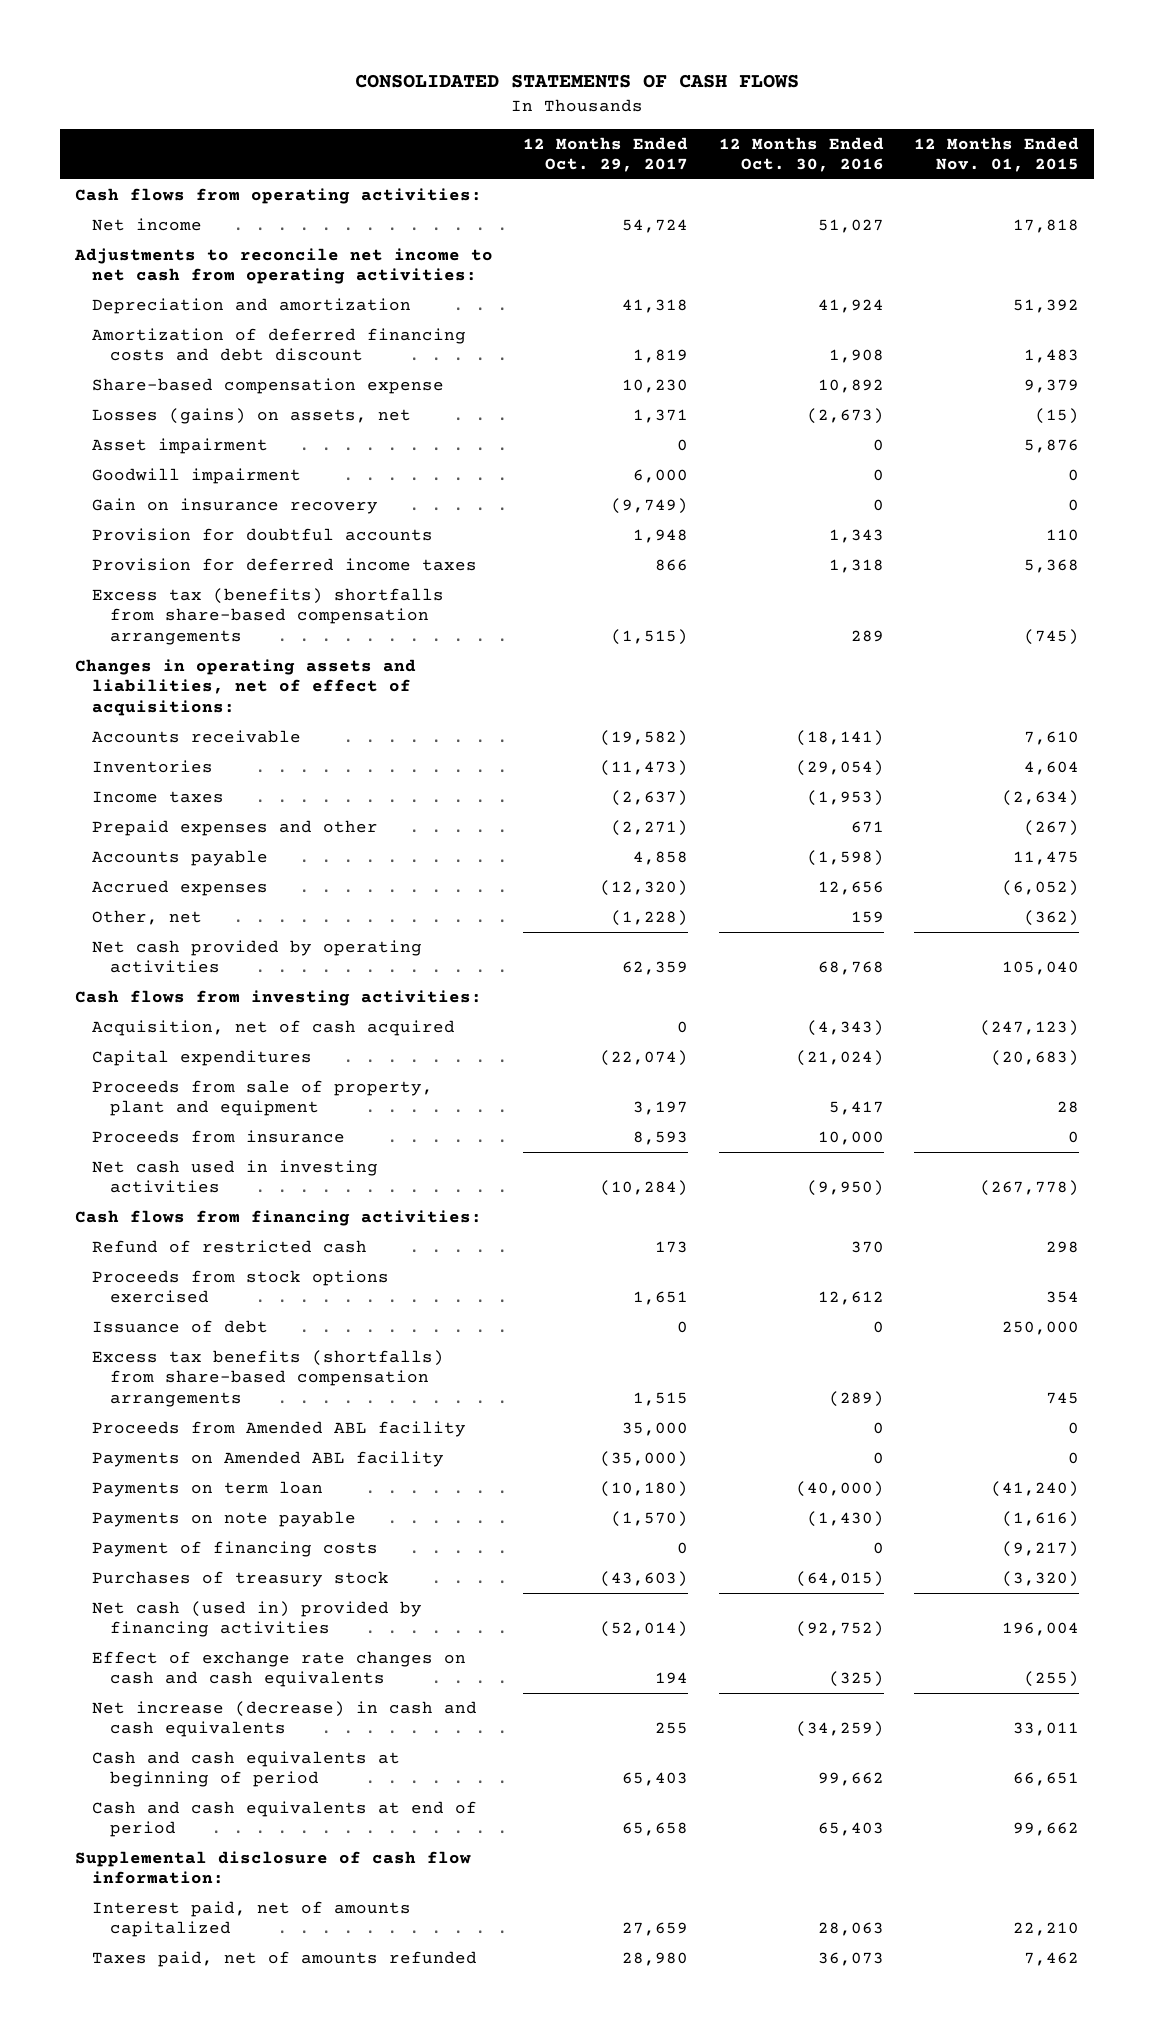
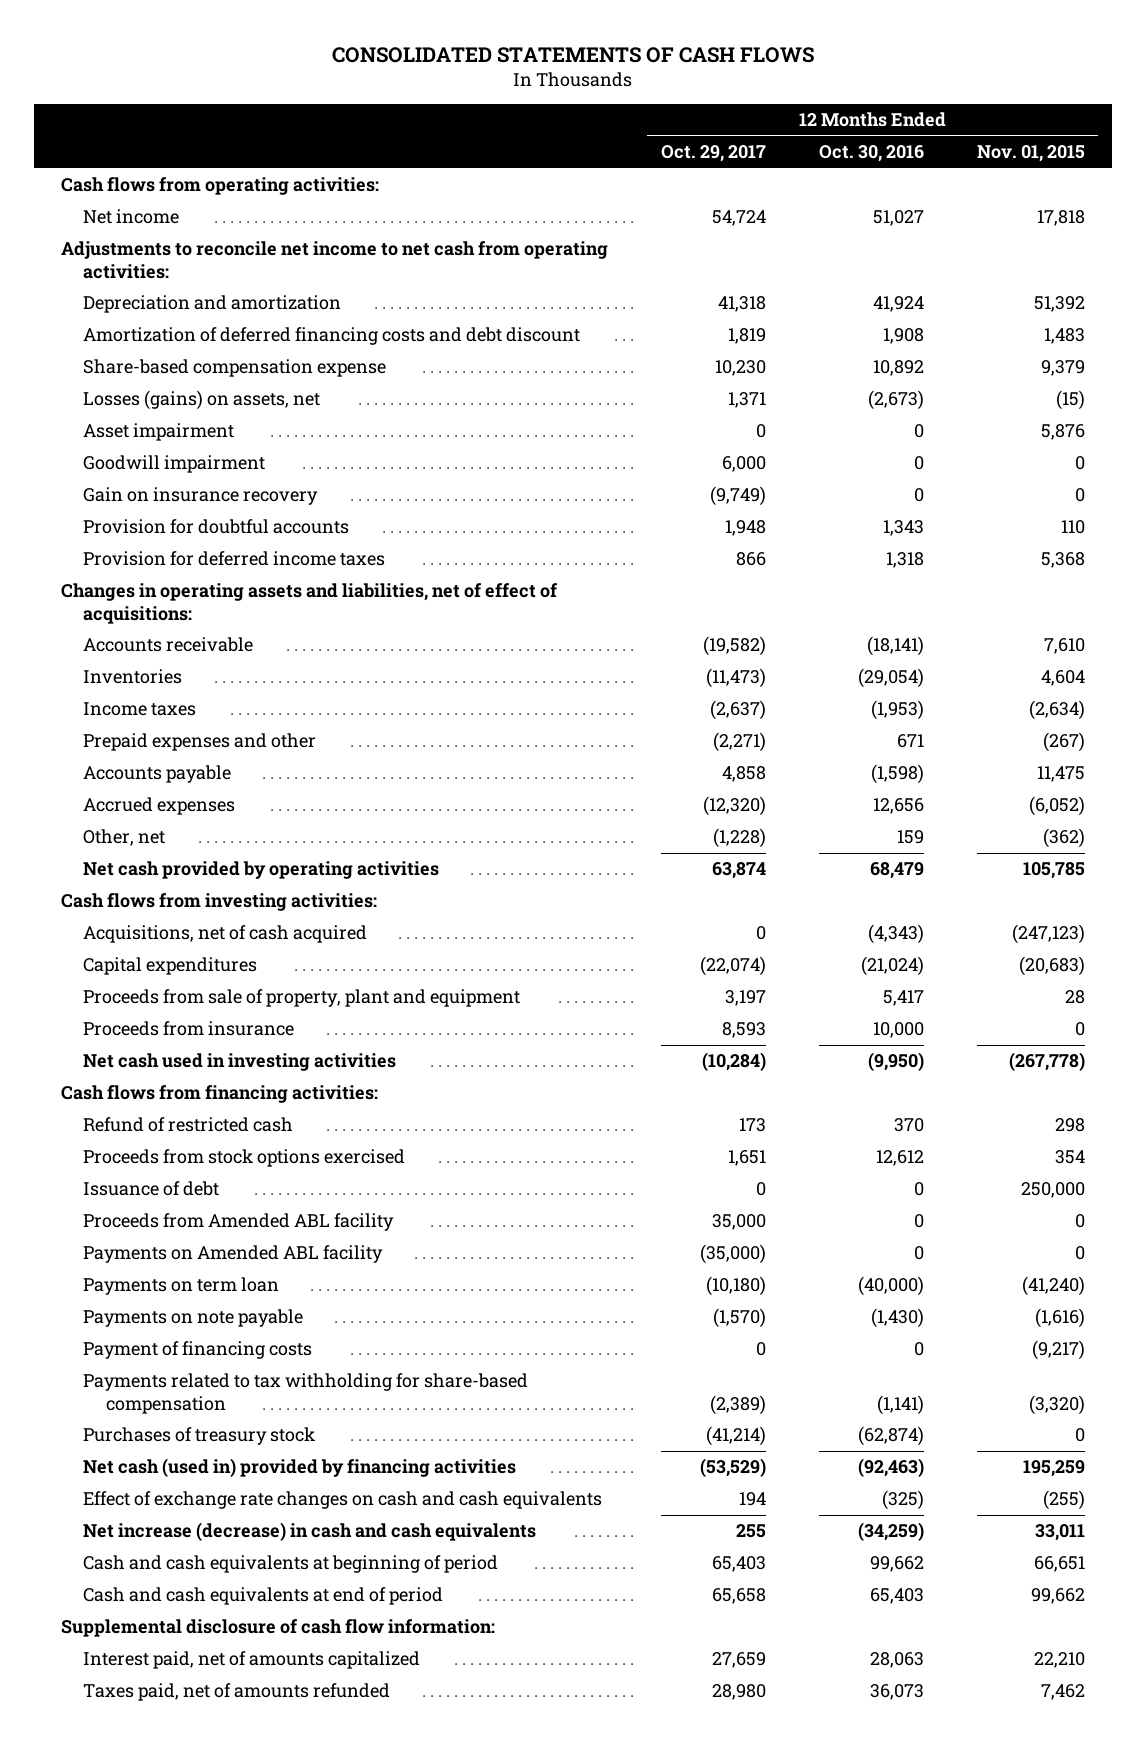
- Excess tax (benefits) shortfalls from share-based compensation arrangements | (1,515) | 289 | (745)
- Net cash provided by operating activities | 62,359 | 68,768 | 105,040
+ Net cash provided by operating activities | 63,874 | 68,479 | 105,785
- Acquisition, net of cash acquired | 0 | (4,343) | (247,123)
+ Acquisitions, net of cash acquired | 0 | (4,343) | (247,123)
- Excess tax benefits (shortfalls) from share-based compensation arrangements | 1,515 | (289) | 745
- Purchases of treasury stock | (43,603) | (64,015) | (3,320)
- Net cash (used in) provided by financing activities | (52,014) | (92,752) | 196,004
+ Payments related to tax withholding for share-based compensation | (2,389) | (1,141) | (3,320)
+ Purchases of treasury stock | (41,214) | (62,874) | 0
+ Net cash (used in) provided by financing activities | (53,529) | (92,463) | 195,259

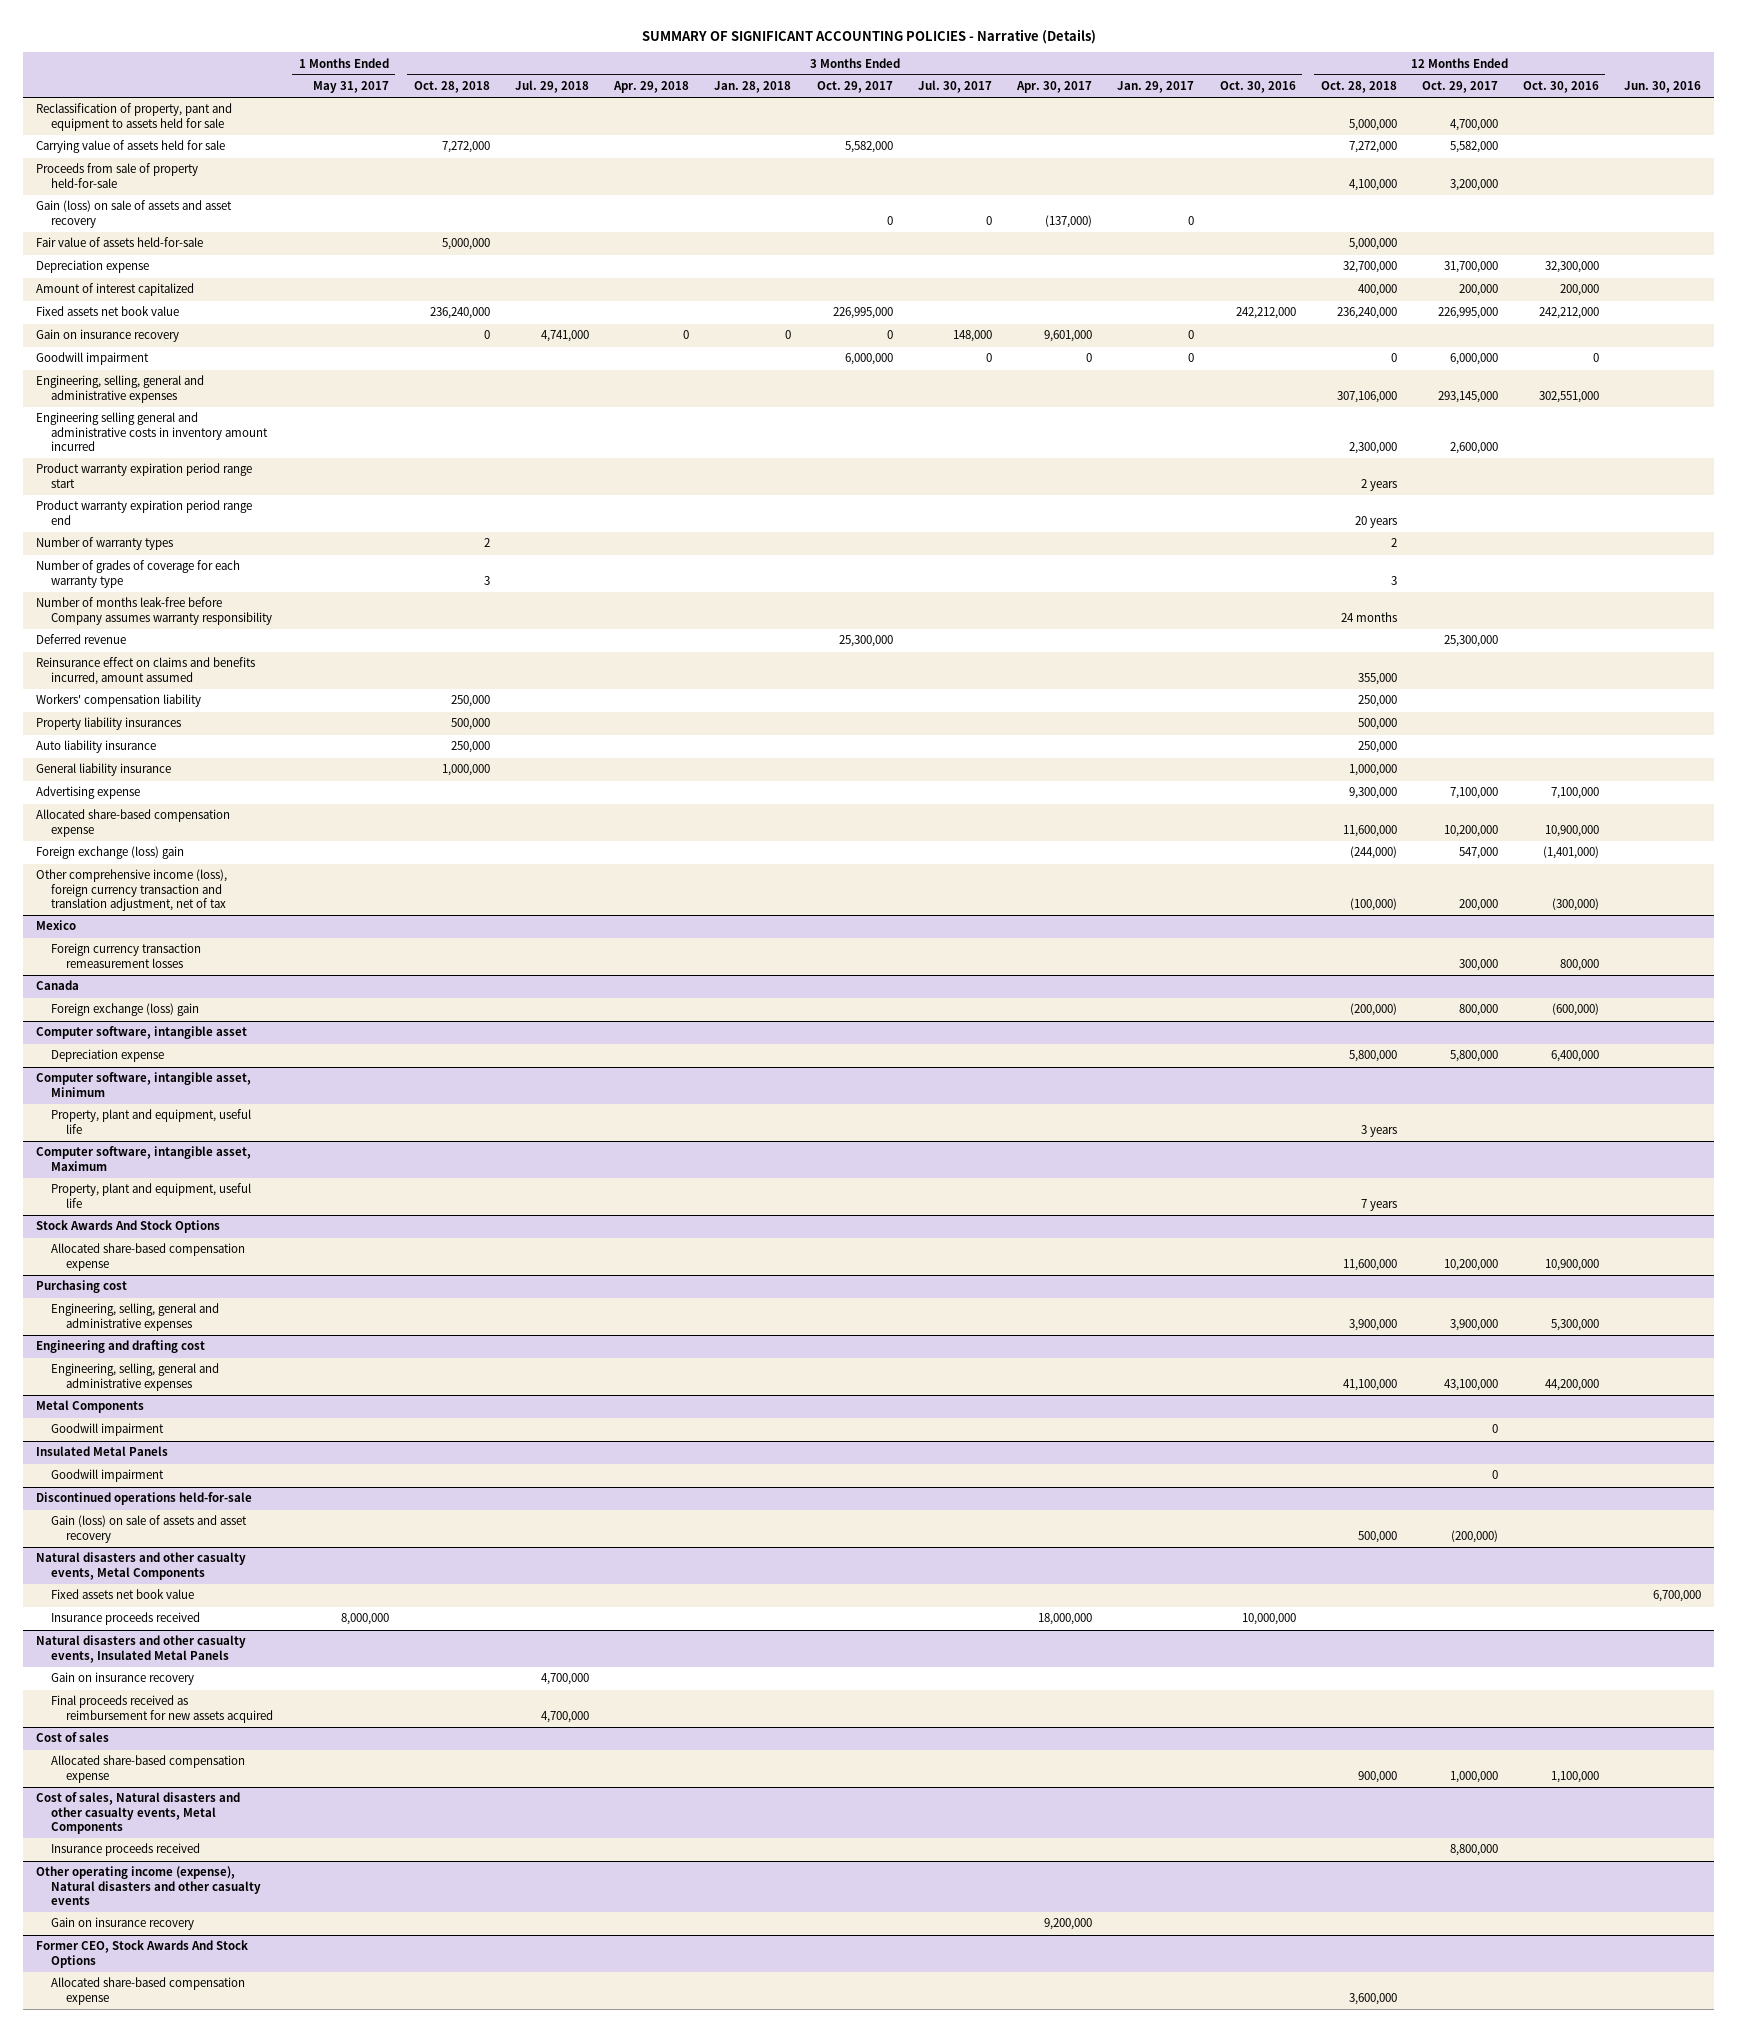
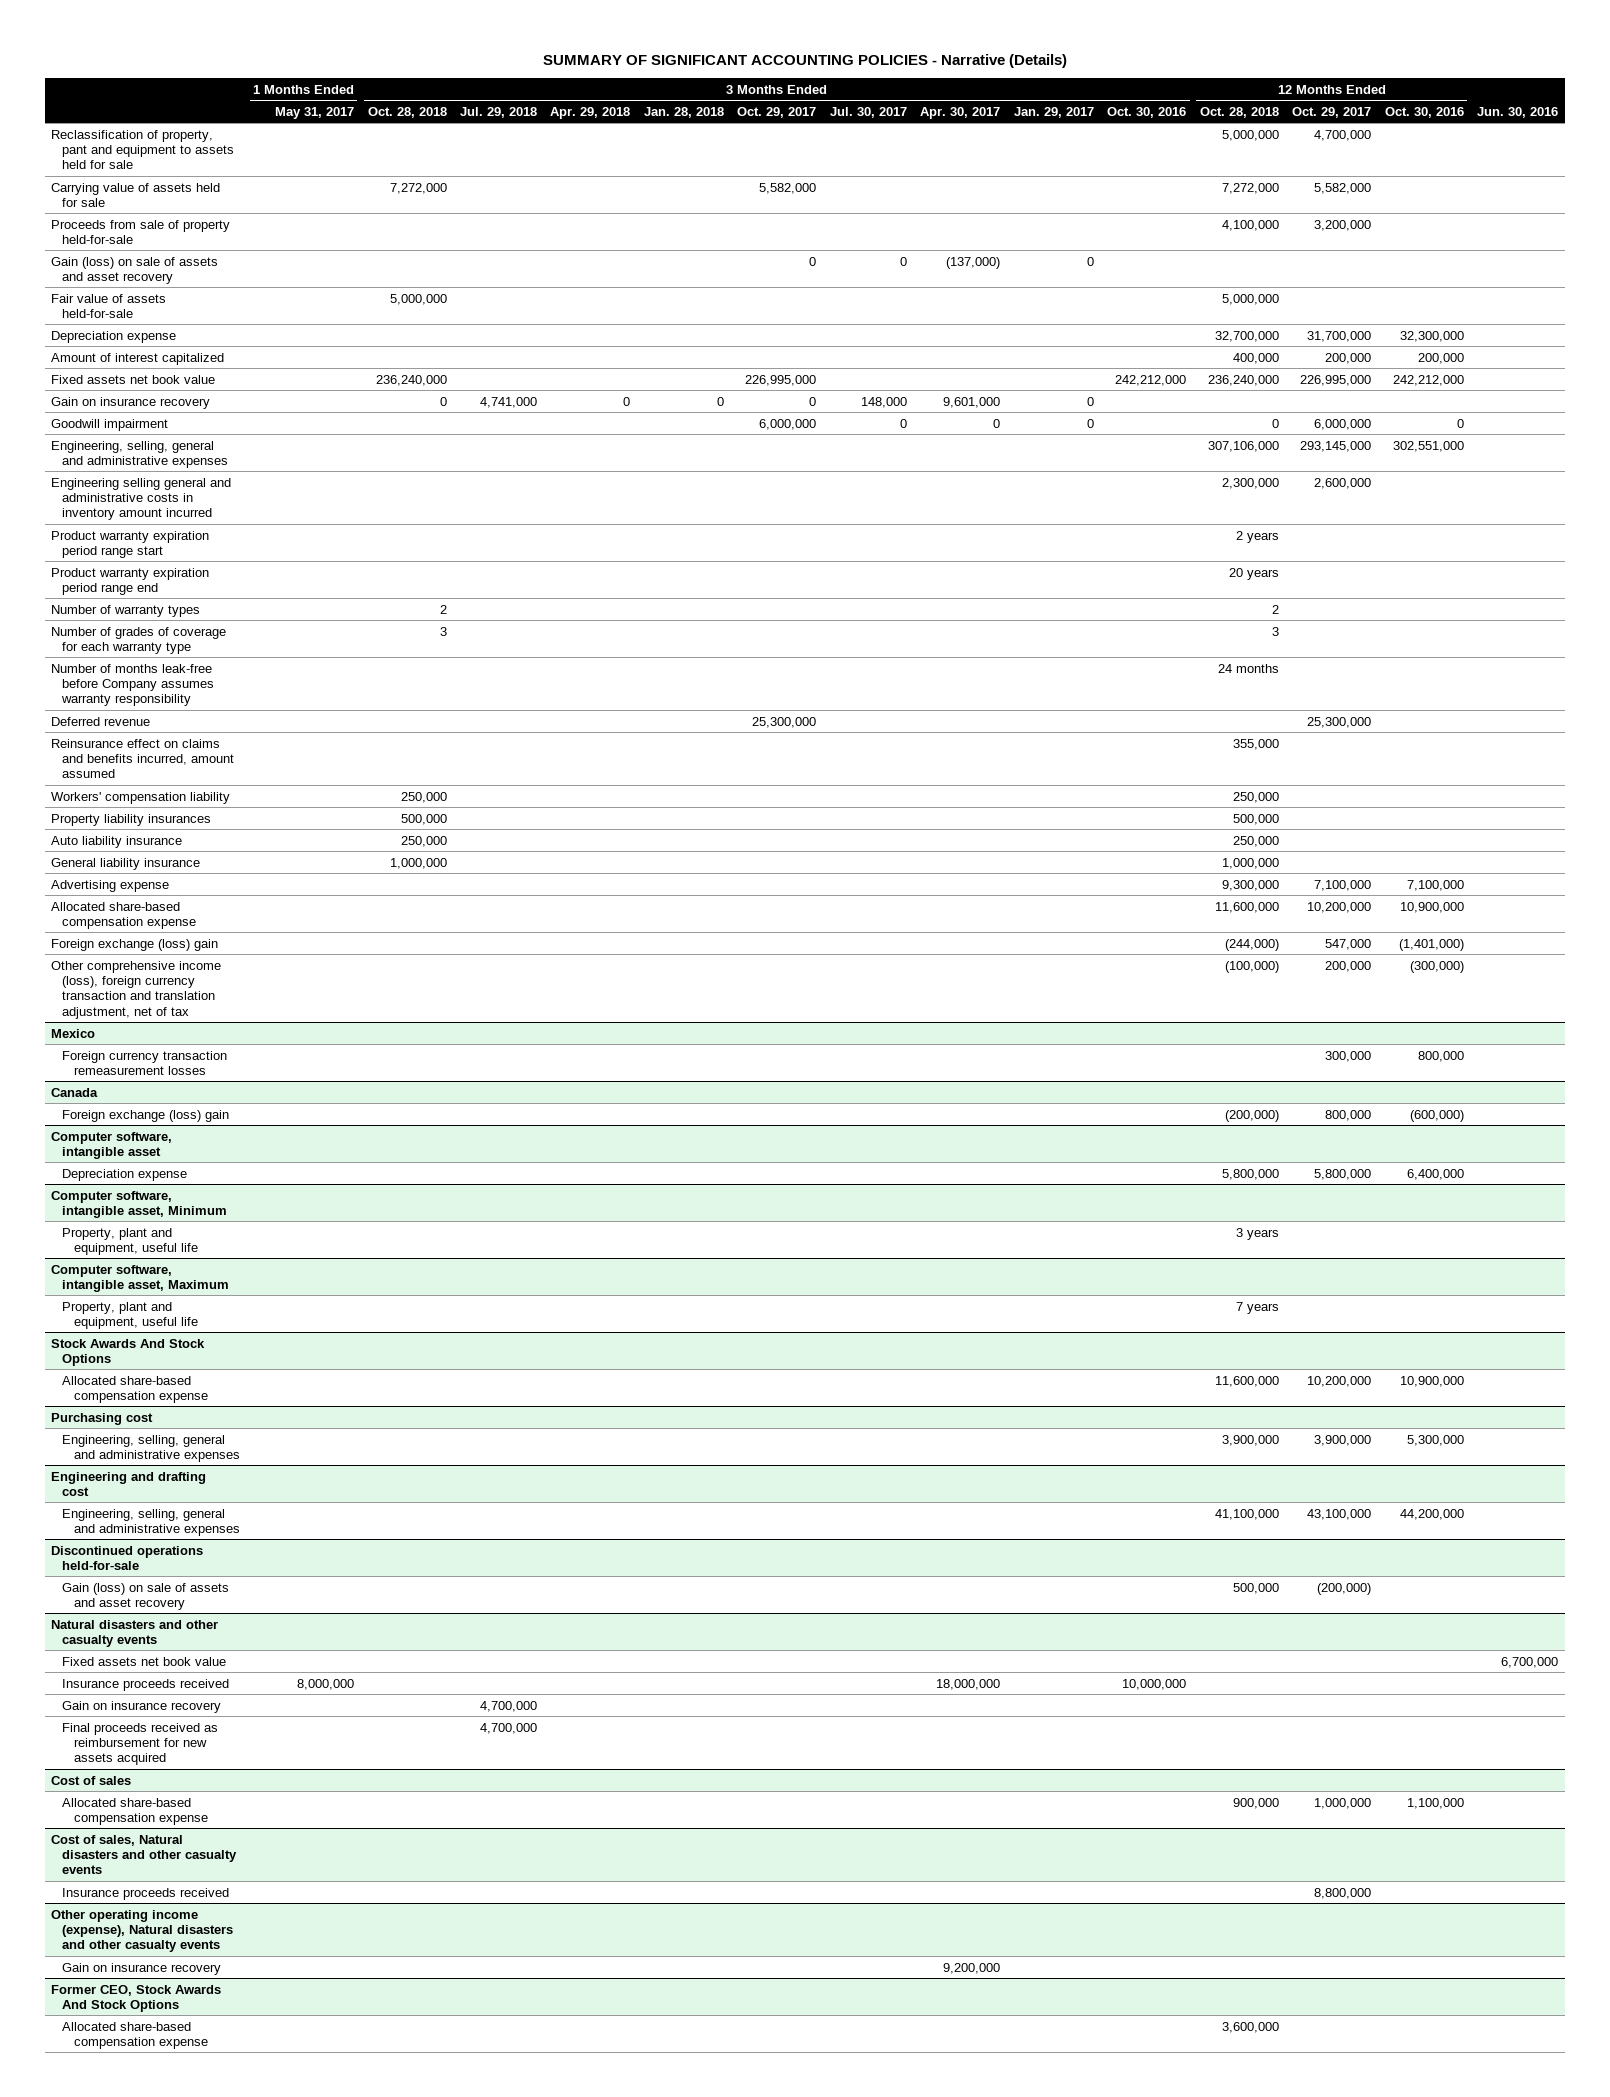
- Metal Components
- Goodwill impairment | | | | | | | | | | | | 0 | |
- Insulated Metal Panels
- Goodwill impairment | | | | | | | | | | | | 0 | |
- Natural disasters and other casualty events, Metal Components
+ Natural disasters and other casualty events
- Natural disasters and other casualty events, Insulated Metal Panels
- Cost of sales, Natural disasters and other casualty events, Metal Components
+ Cost of sales, Natural disasters and other casualty events

